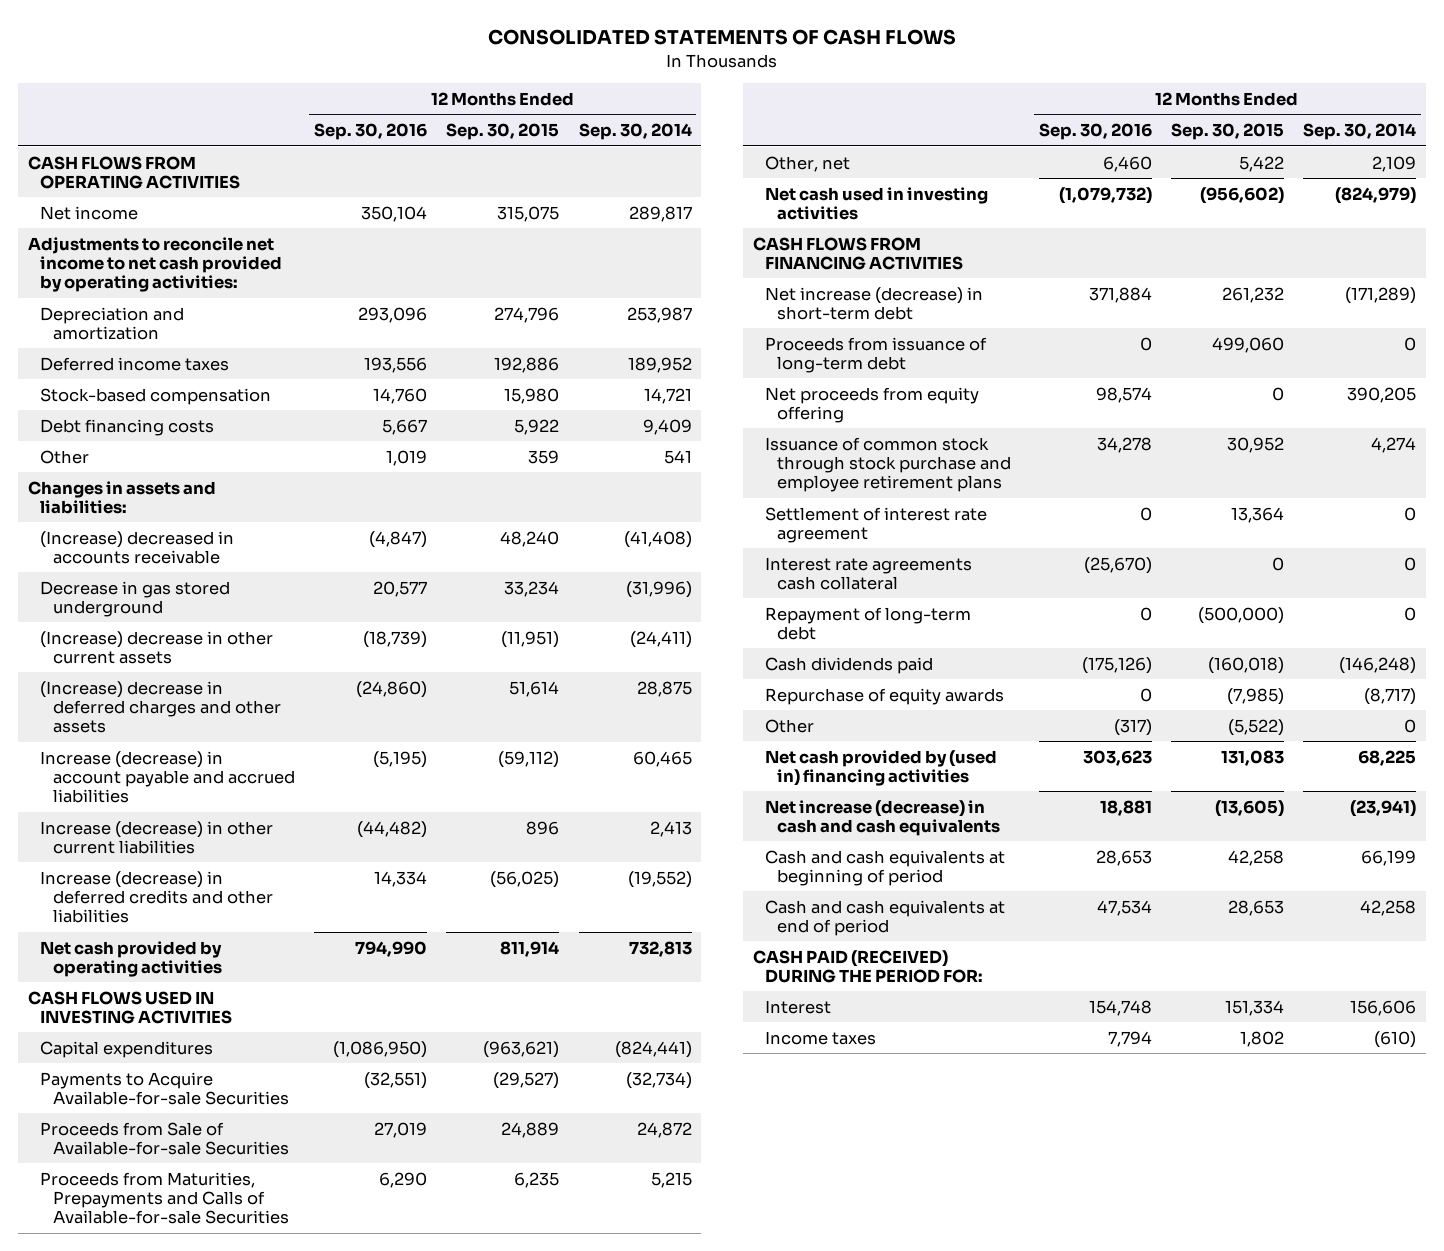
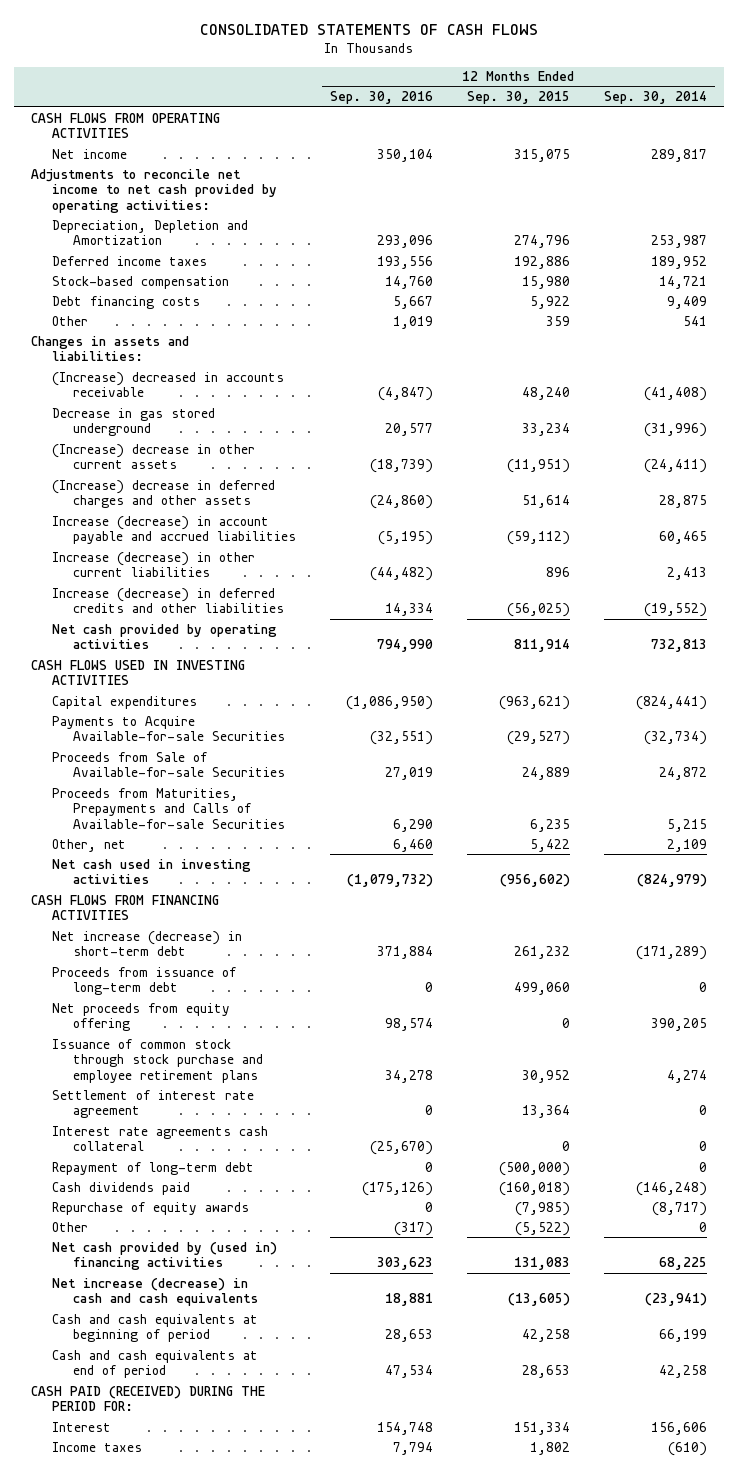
- Depreciation and amortization | 293,096 | 274,796 | 253,987
+ Depreciation, Depletion and Amortization | 293,096 | 274,796 | 253,987

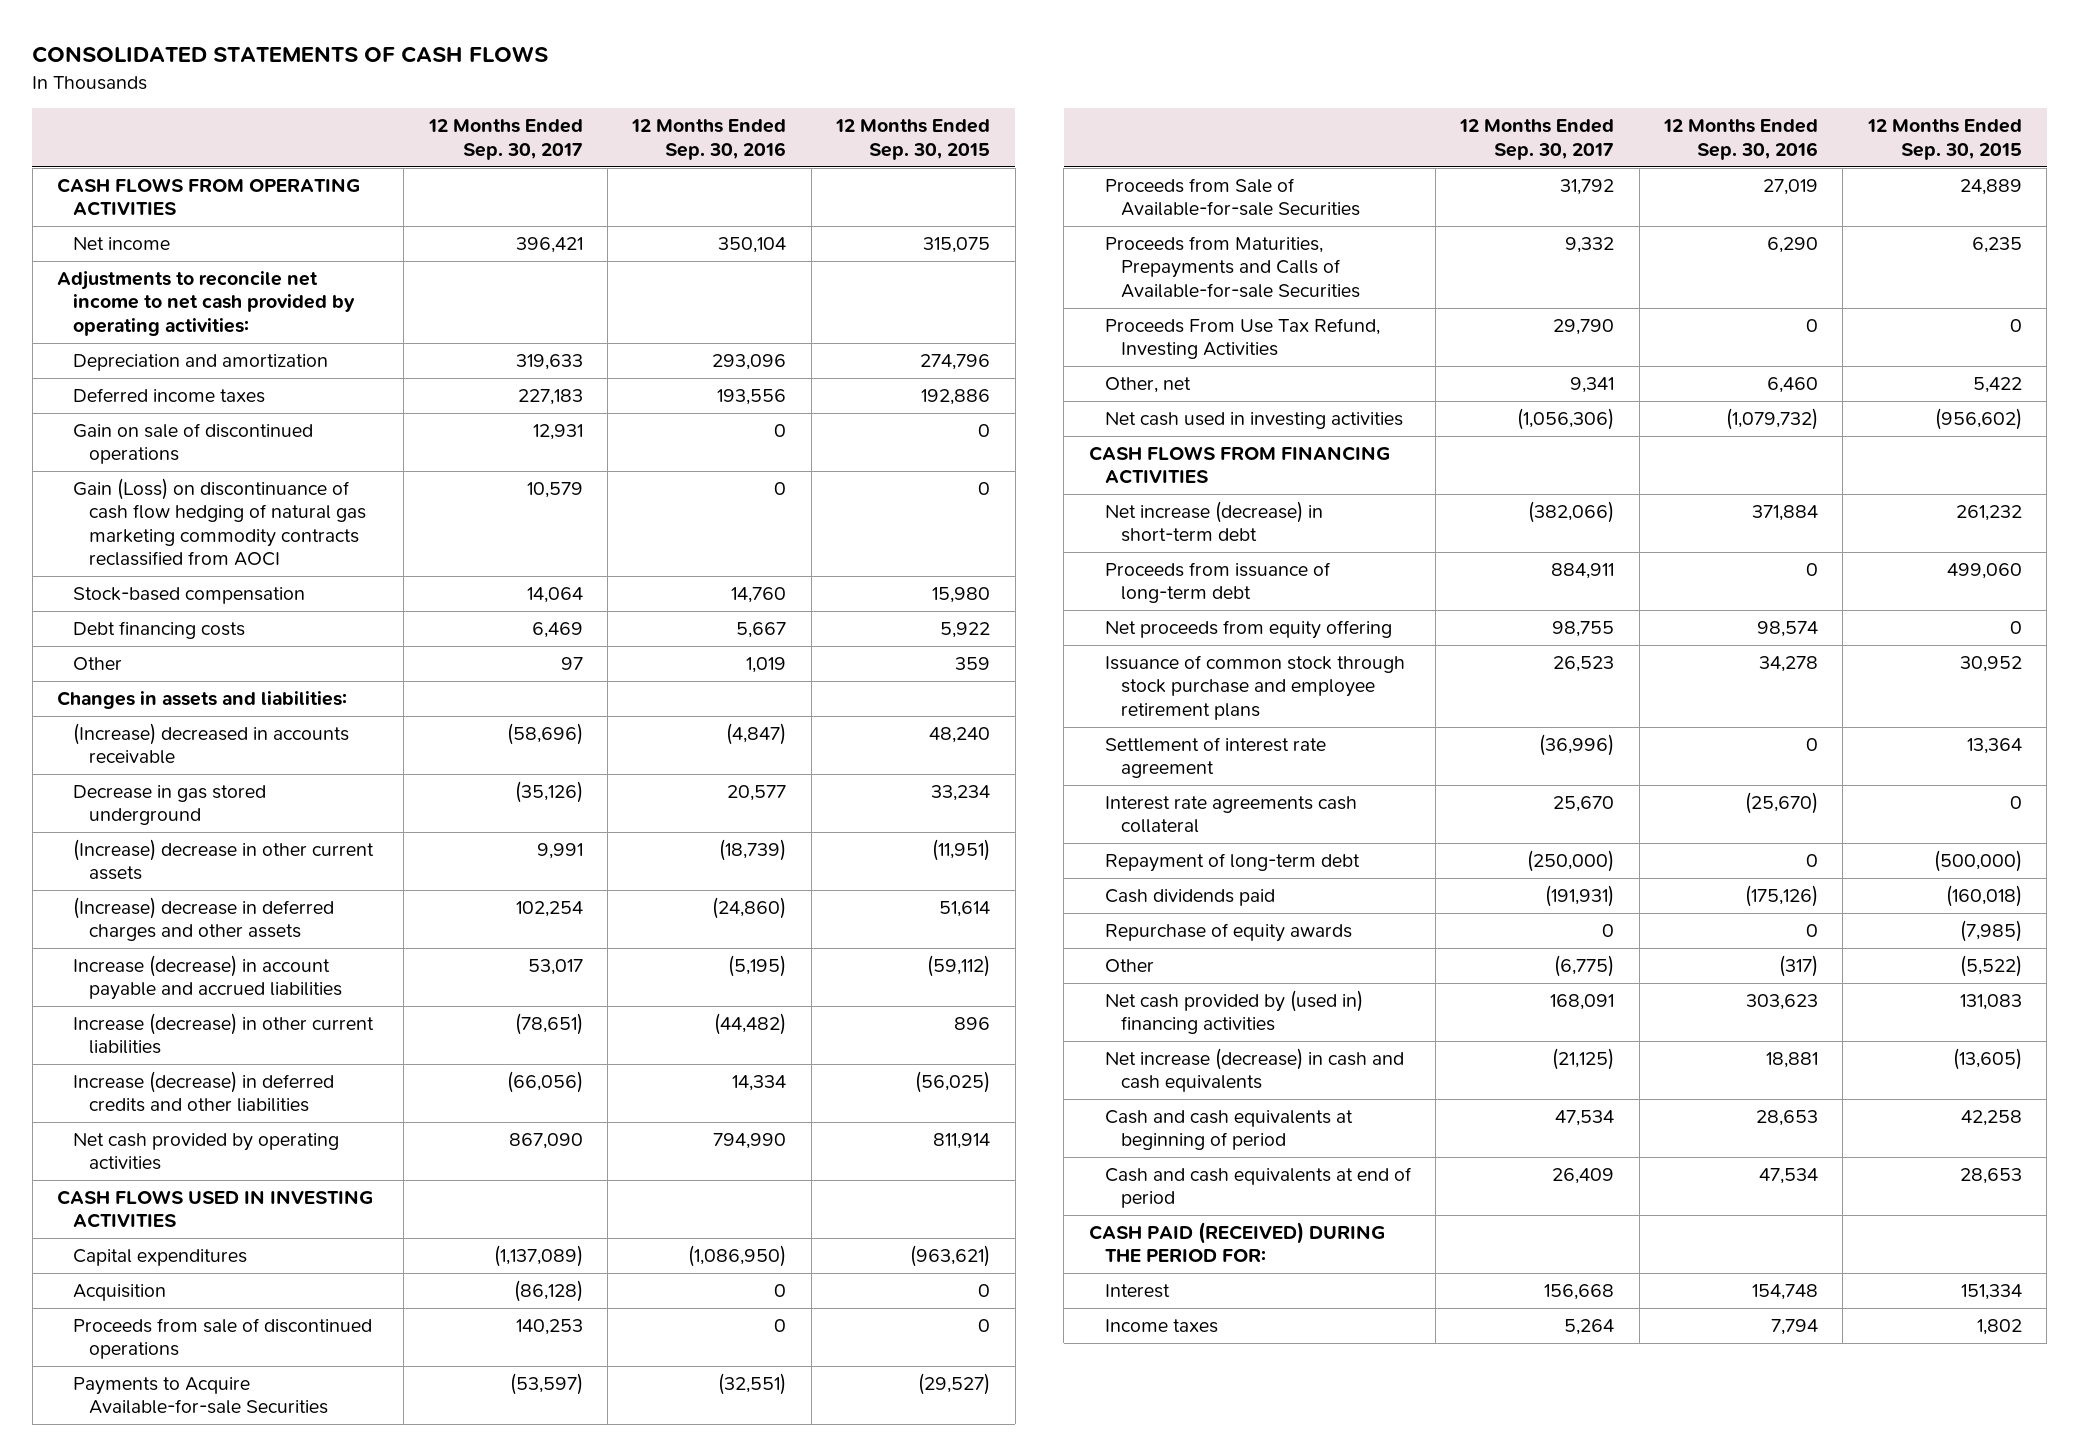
- | 12 Months Ended Sep. 30, 2016 | 12 Months Ended Sep. 30, 2015 | 12 Months Ended Sep. 30, 2014
+ | 12 Months Ended Sep. 30, 2017 | 12 Months Ended Sep. 30, 2016 | 12 Months Ended Sep. 30, 2015
- Depreciation, Depletion and Amortization | 293,096 | 274,796 | 253,987
+ Depreciation and amortization | 319,633 | 293,096 | 274,796
+ Gain on sale of discontinued operations | 12,931 | 0 | 0
+ Gain (Loss) on discontinuance of cash flow hedging of natural gas marketing commodity contracts reclassified from AOCI | 10,579 | 0 | 0
+ Acquisition | (86,128) | 0 | 0
+ Proceeds from sale of discontinued operations | 140,253 | 0 | 0
+ Proceeds From Use Tax Refund, Investing Activities | 29,790 | 0 | 0

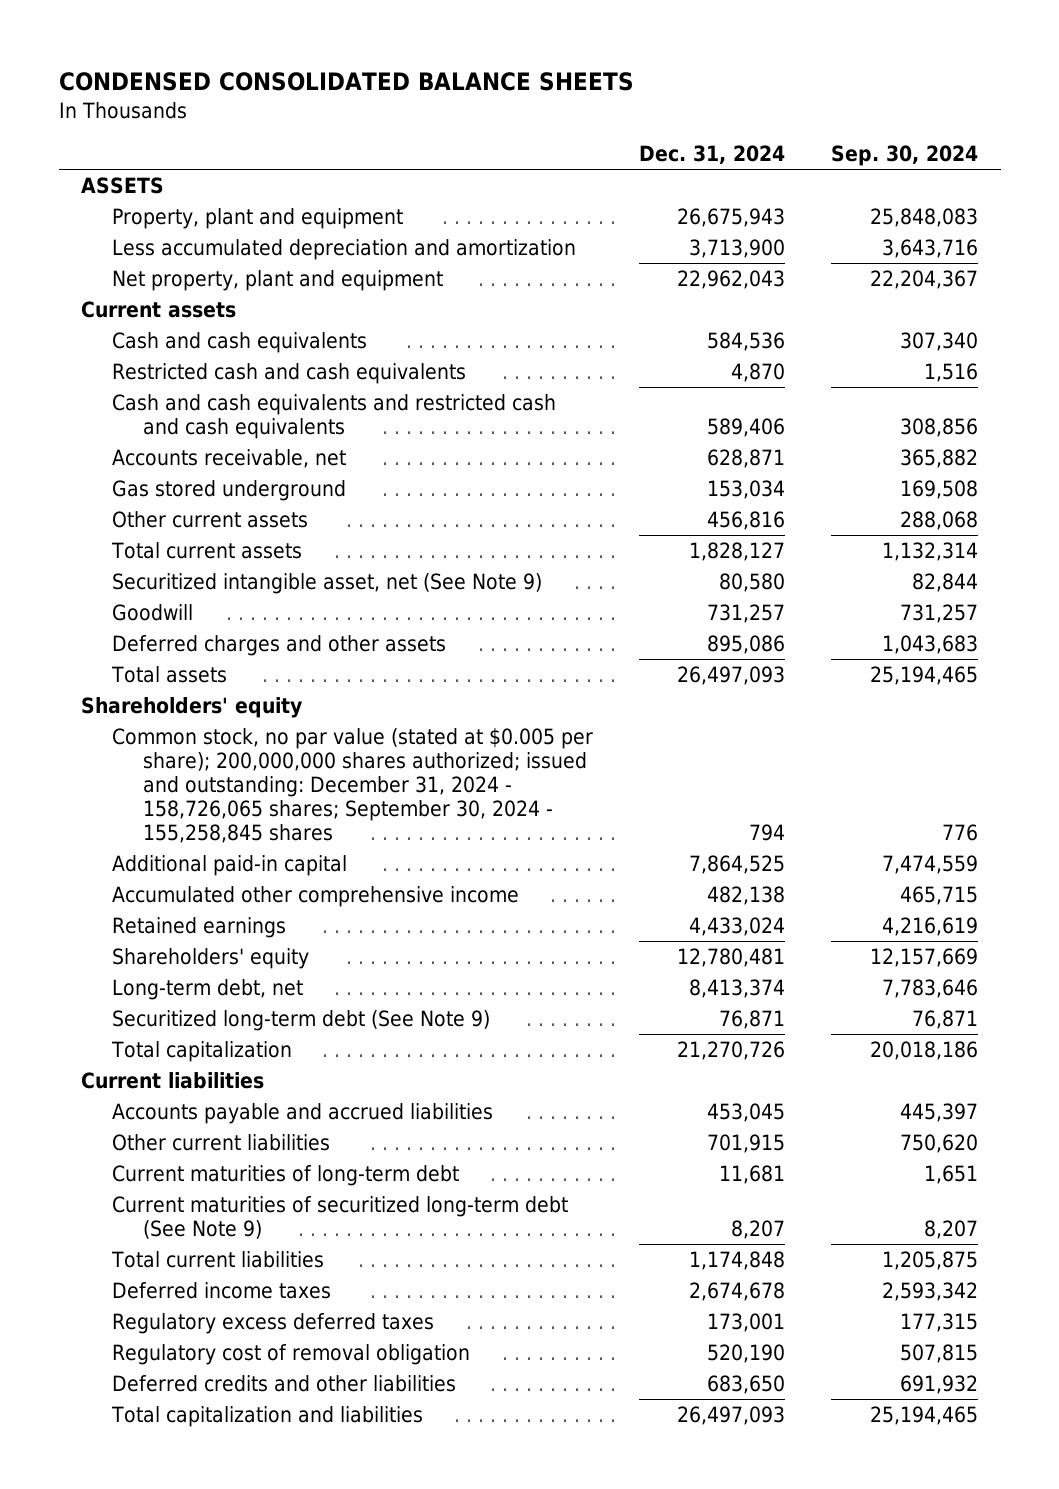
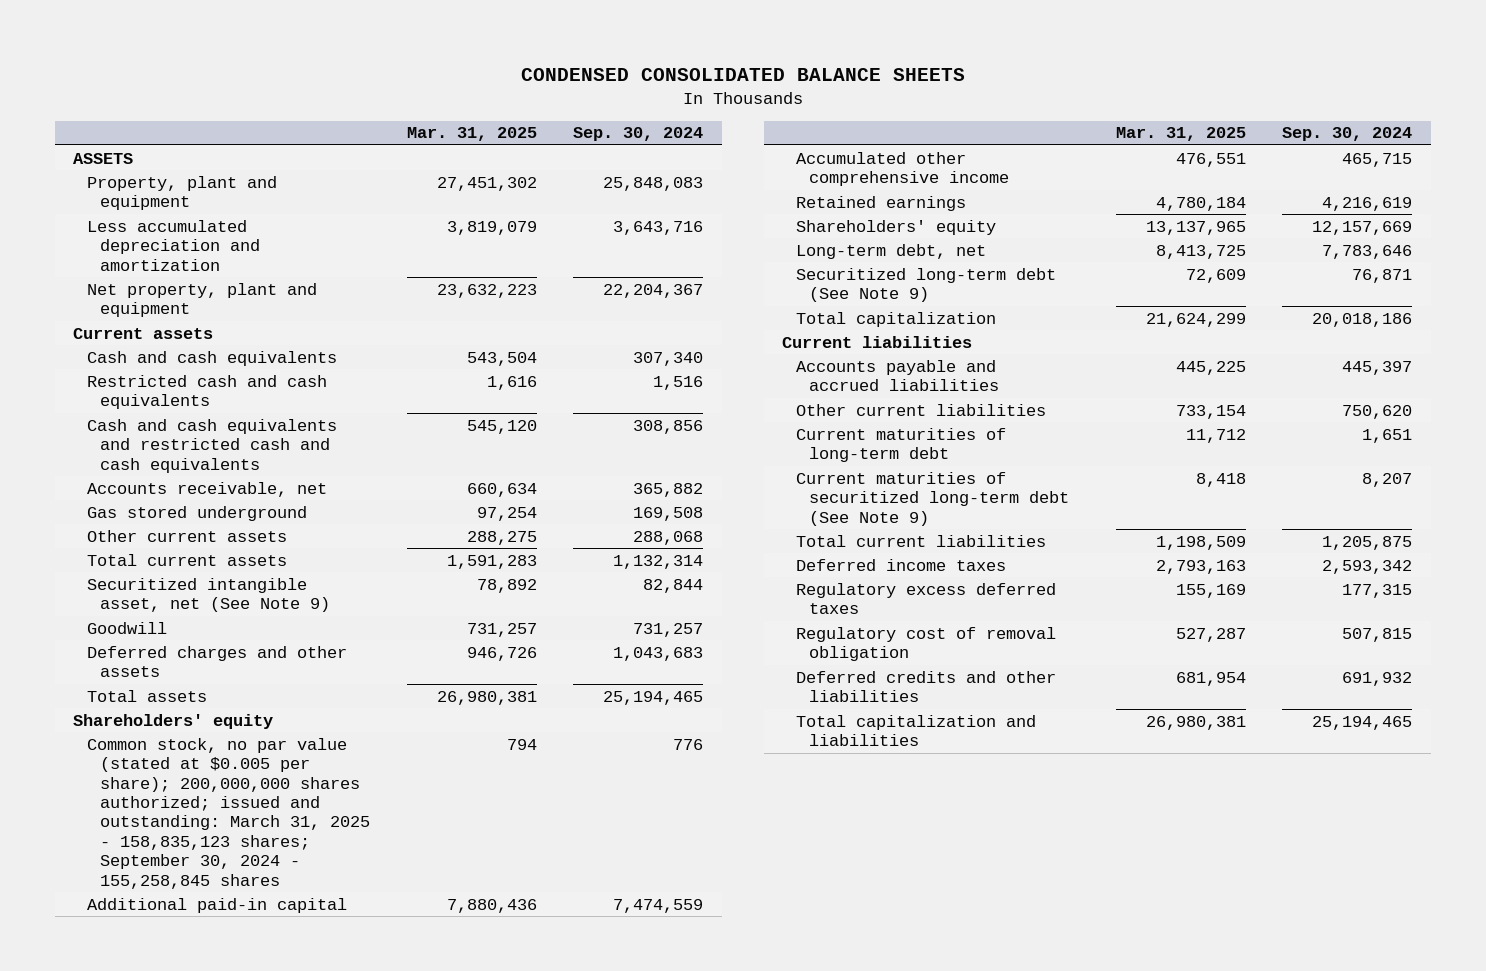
- | Dec. 31, 2024 | Sep. 30, 2024
+ | Mar. 31, 2025 | Sep. 30, 2024
- Common stock, no par value (stated at $0.005 per share); 200,000,000 shares authorized; issued and outstanding: December 31, 2024 - 158,726,065 shares; September 30, 2024 - 155,258,845 shares | 794 | 776
+ Common stock, no par value (stated at $0.005 per share); 200,000,000 shares authorized; issued and outstanding: March 31, 2025 - 158,835,123 shares; September 30, 2024 - 155,258,845 shares | 794 | 776

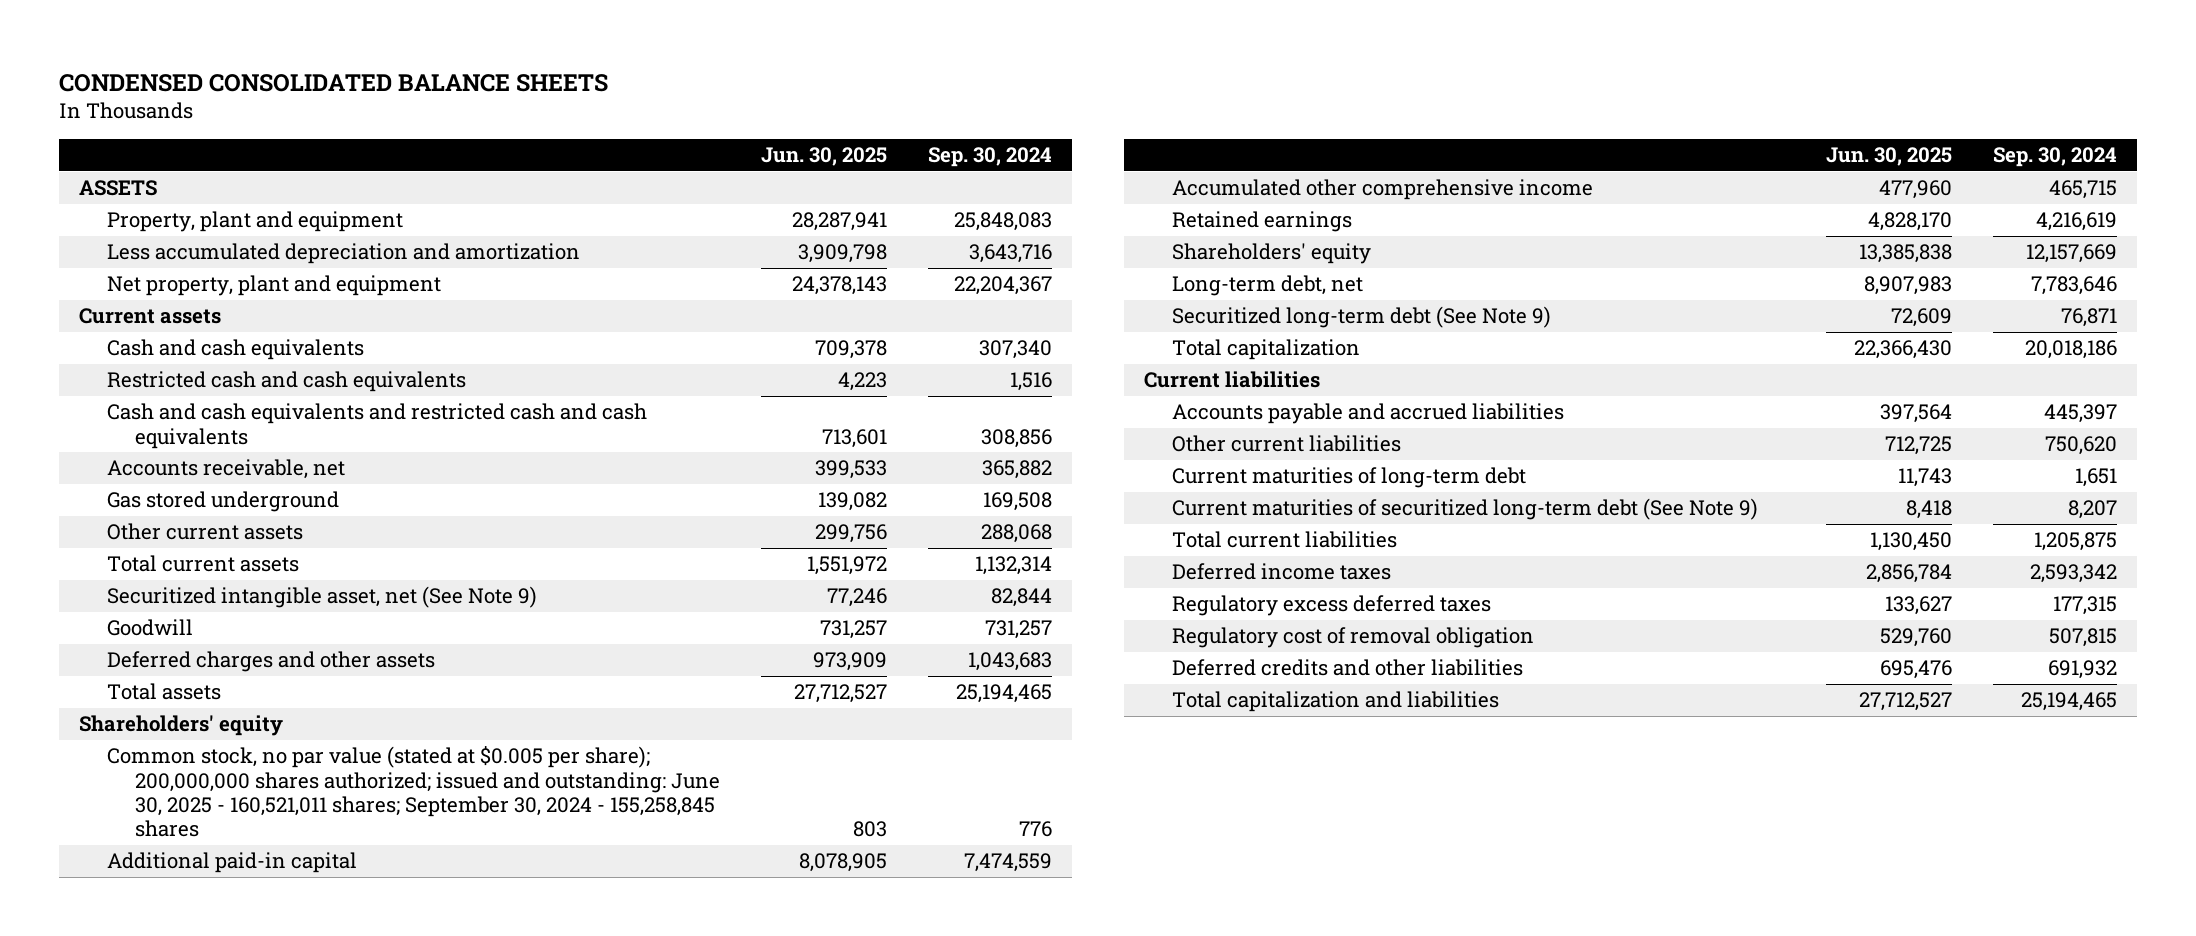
- | Mar. 31, 2025 | Sep. 30, 2024
+ | Jun. 30, 2025 | Sep. 30, 2024
- Common stock, no par value (stated at $0.005 per share); 200,000,000 shares authorized; issued and outstanding: March 31, 2025 - 158,835,123 shares; September 30, 2024 - 155,258,845 shares | 794 | 776
+ Common stock, no par value (stated at $0.005 per share); 200,000,000 shares authorized; issued and outstanding: June 30, 2025 - 160,521,011 shares; September 30, 2024 - 155,258,845 shares | 803 | 776

